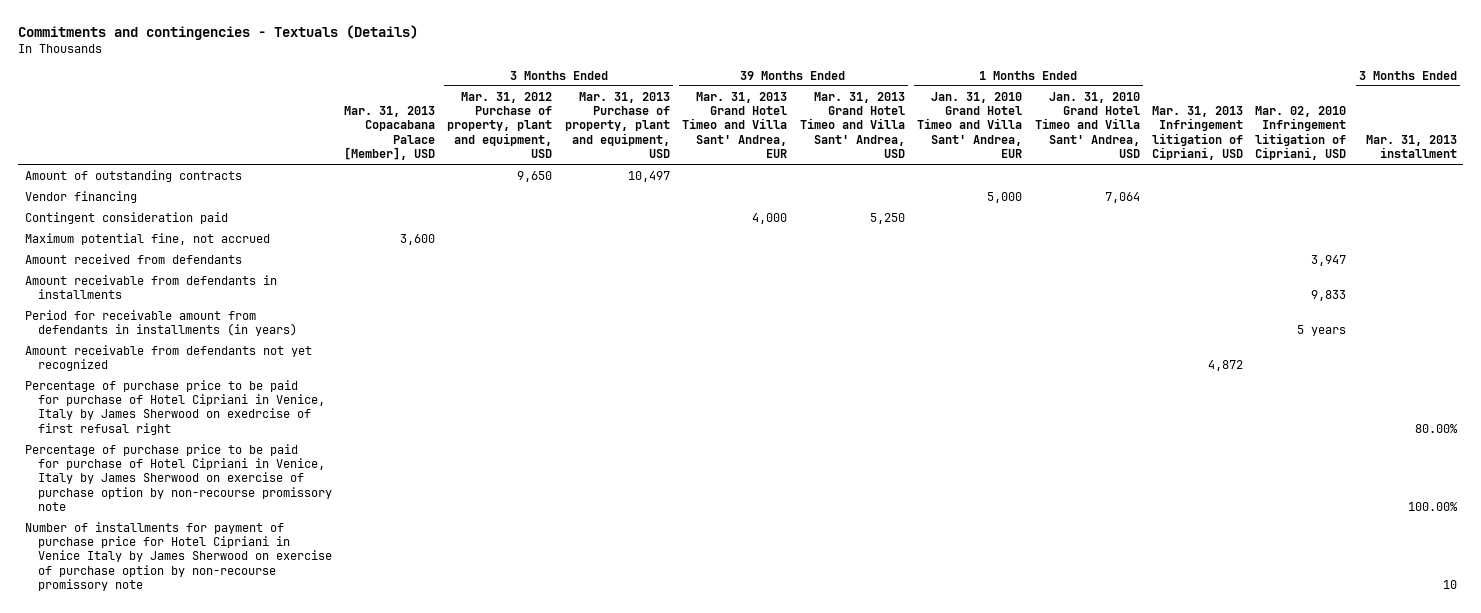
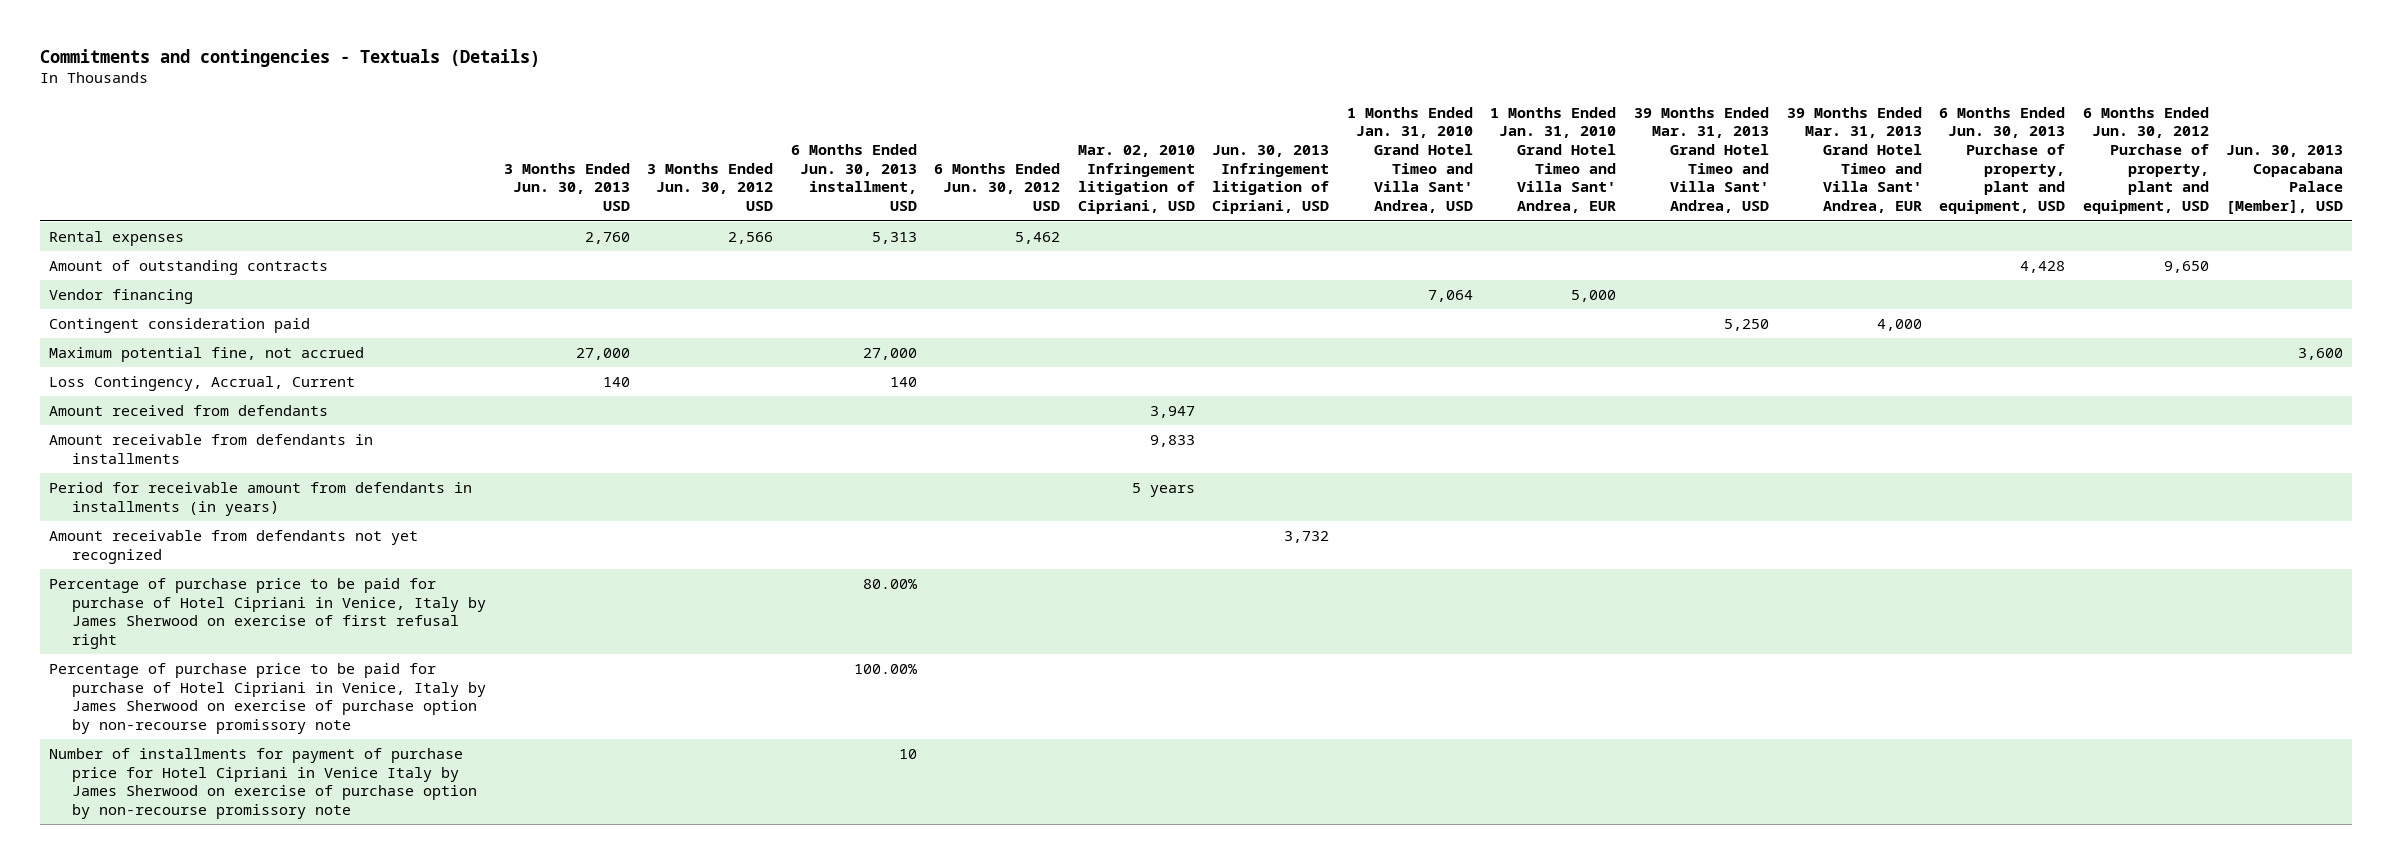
- | Mar. 31, 2013 Copacabana Palace [Member], USD | 3 Months Ended Mar. 31, 2012 Purchase of property, plant and equipment, USD | 3 Months Ended Mar. 31, 2013 Purchase of property, plant and equipment, USD | 39 Months Ended Mar. 31, 2013 Grand Hotel Timeo and Villa Sant' Andrea, EUR | 39 Months Ended Mar. 31, 2013 Grand Hotel Timeo and Villa Sant' Andrea, USD | 1 Months Ended Jan. 31, 2010 Grand Hotel Timeo and Villa Sant' Andrea, EUR | 1 Months Ended Jan. 31, 2010 Grand Hotel Timeo and Villa Sant' Andrea, USD | Mar. 31, 2013 Infringement litigation of Cipriani, USD | Mar. 02, 2010 Infringement litigation of Cipriani, USD | 3 Months Ended Mar. 31, 2013 installment
+ | 3 Months Ended Jun. 30, 2013 USD | 3 Months Ended Jun. 30, 2012 USD | 6 Months Ended Jun. 30, 2013 installment, USD | 6 Months Ended Jun. 30, 2012 USD | Mar. 02, 2010 Infringement litigation of Cipriani, USD | Jun. 30, 2013 Infringement litigation of Cipriani, USD | 1 Months Ended Jan. 31, 2010 Grand Hotel Timeo and Villa Sant' Andrea, USD | 1 Months Ended Jan. 31, 2010 Grand Hotel Timeo and Villa Sant' Andrea, EUR | 39 Months Ended Mar. 31, 2013 Grand Hotel Timeo and Villa Sant' Andrea, USD | 39 Months Ended Mar. 31, 2013 Grand Hotel Timeo and Villa Sant' Andrea, EUR | 6 Months Ended Jun. 30, 2013 Purchase of property, plant and equipment, USD | 6 Months Ended Jun. 30, 2012 Purchase of property, plant and equipment, USD | Jun. 30, 2013 Copacabana Palace [Member], USD
+ Rental expenses | 2,760 | 2,566 | 5,313 | 5,462 | | | | | | | | |
+ Loss Contingency, Accrual, Current | 140 | | 140 | | | | | | | | | |
- Percentage of purchase price to be paid for purchase of Hotel Cipriani in Venice, Italy by James Sherwood on exedrcise of first refusal right | | | | | | | | | | 80.00%
+ Percentage of purchase price to be paid for purchase of Hotel Cipriani in Venice, Italy by James Sherwood on exercise of first refusal right | | | 80.00% | | | | | | | | | |

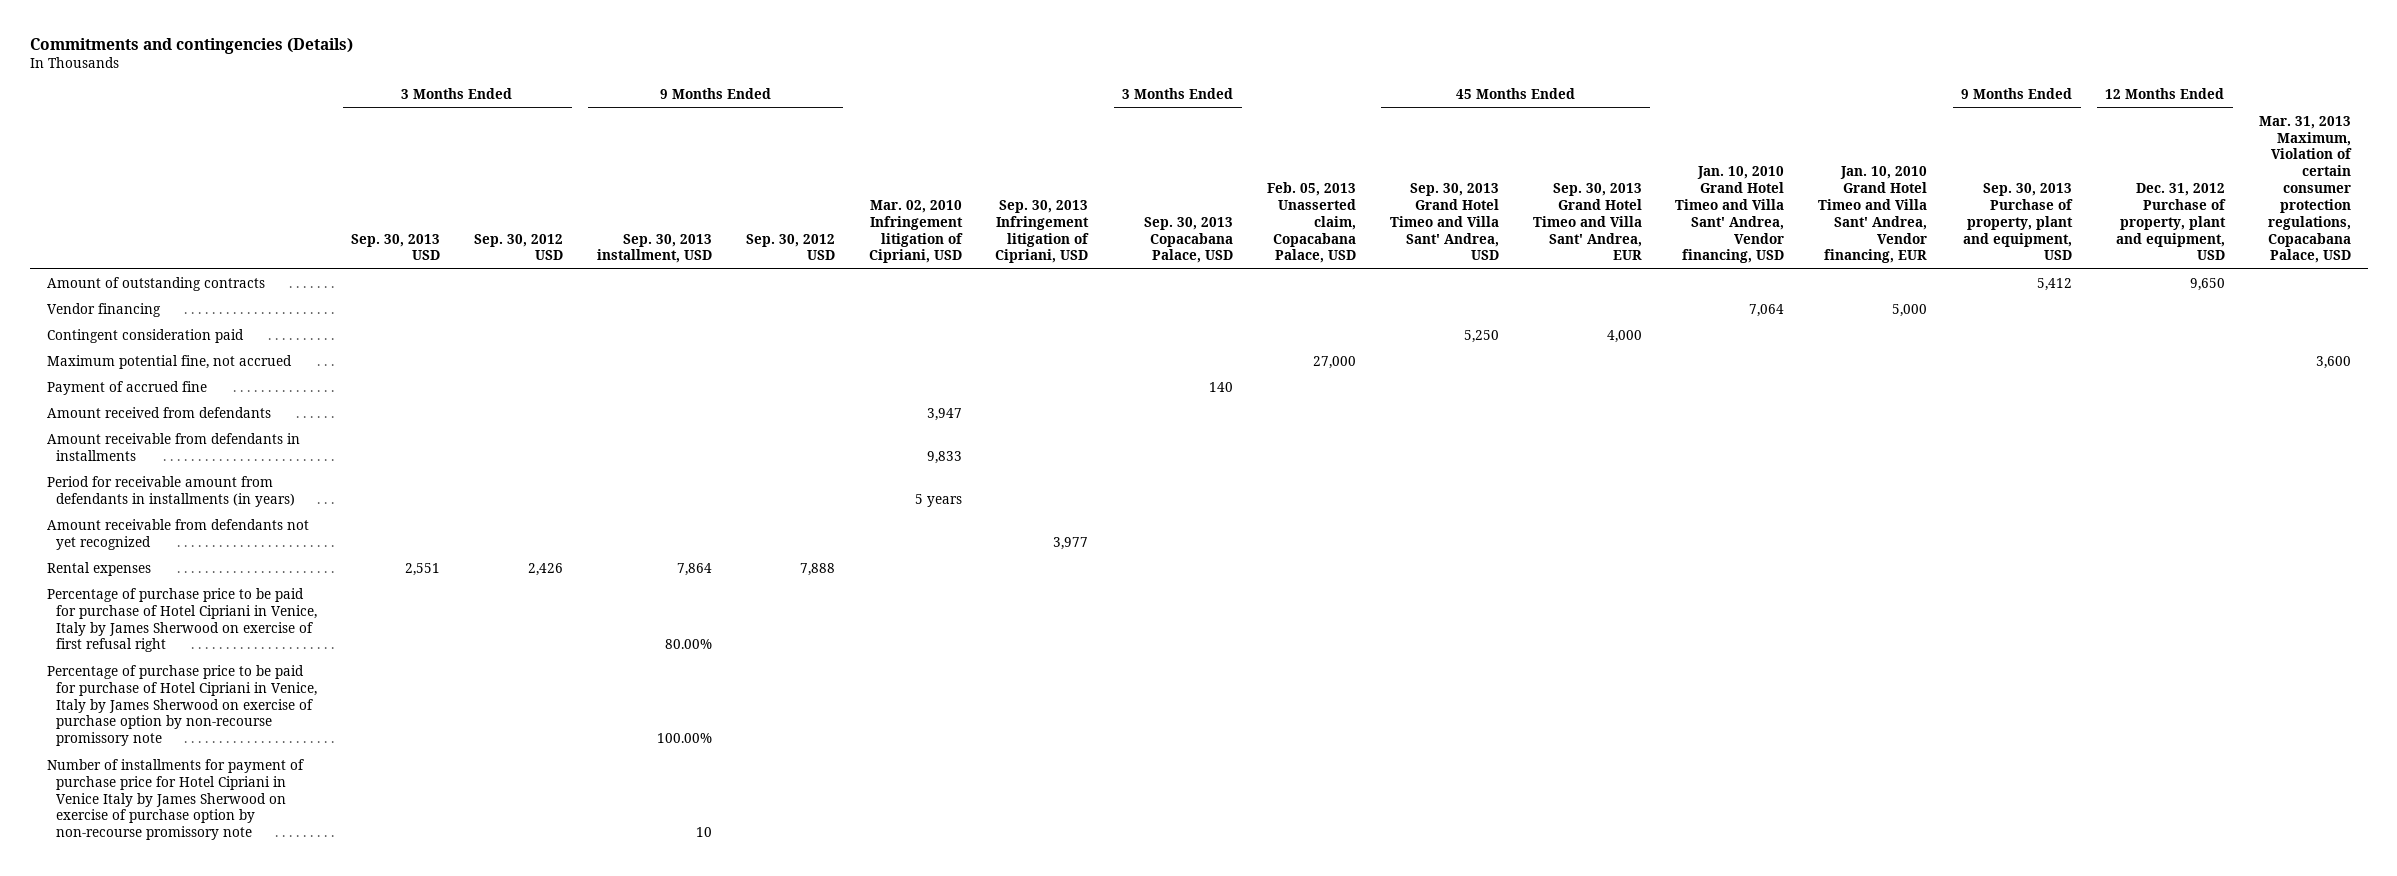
- Commitments and contingencies - Textuals (Details)
+ Commitments and contingencies (Details)
- | 3 Months Ended Jun. 30, 2013 USD | 3 Months Ended Jun. 30, 2012 USD | 6 Months Ended Jun. 30, 2013 installment, USD | 6 Months Ended Jun. 30, 2012 USD | Mar. 02, 2010 Infringement litigation of Cipriani, USD | Jun. 30, 2013 Infringement litigation of Cipriani, USD | 1 Months Ended Jan. 31, 2010 Grand Hotel Timeo and Villa Sant' Andrea, USD | 1 Months Ended Jan. 31, 2010 Grand Hotel Timeo and Villa Sant' Andrea, EUR | 39 Months Ended Mar. 31, 2013 Grand Hotel Timeo and Villa Sant' Andrea, USD | 39 Months Ended Mar. 31, 2013 Grand Hotel Timeo and Villa Sant' Andrea, EUR | 6 Months Ended Jun. 30, 2013 Purchase of property, plant and equipment, USD | 6 Months Ended Jun. 30, 2012 Purchase of property, plant and equipment, USD | Jun. 30, 2013 Copacabana Palace [Member], USD
+ | 3 Months Ended Sep. 30, 2013 USD | 3 Months Ended Sep. 30, 2012 USD | 9 Months Ended Sep. 30, 2013 installment, USD | 9 Months Ended Sep. 30, 2012 USD | Mar. 02, 2010 Infringement litigation of Cipriani, USD | Sep. 30, 2013 Infringement litigation of Cipriani, USD | 3 Months Ended Sep. 30, 2013 Copacabana Palace, USD | Feb. 05, 2013 Unasserted claim, Copacabana Palace, USD | 45 Months Ended Sep. 30, 2013 Grand Hotel Timeo and Villa Sant' Andrea, USD | 45 Months Ended Sep. 30, 2013 Grand Hotel Timeo and Villa Sant' Andrea, EUR | Jan. 10, 2010 Grand Hotel Timeo and Villa Sant' Andrea, Vendor financing, USD | Jan. 10, 2010 Grand Hotel Timeo and Villa Sant' Andrea, Vendor financing, EUR | 9 Months Ended Sep. 30, 2013 Purchase of property, plant and equipment, USD | 12 Months Ended Dec. 31, 2012 Purchase of property, plant and equipment, USD | Mar. 31, 2013 Maximum, Violation of certain consumer protection regulations, Copacabana Palace, USD
- Loss Contingency, Accrual, Current | 140 | | 140 | | | | | | | | | |
+ Payment of accrued fine | | | | | | | 140 | | | | | | | |
moved down: Rental expenses | 2,551 | 2,426 | 7,864 | 7,888 | | | | | | | | | | |

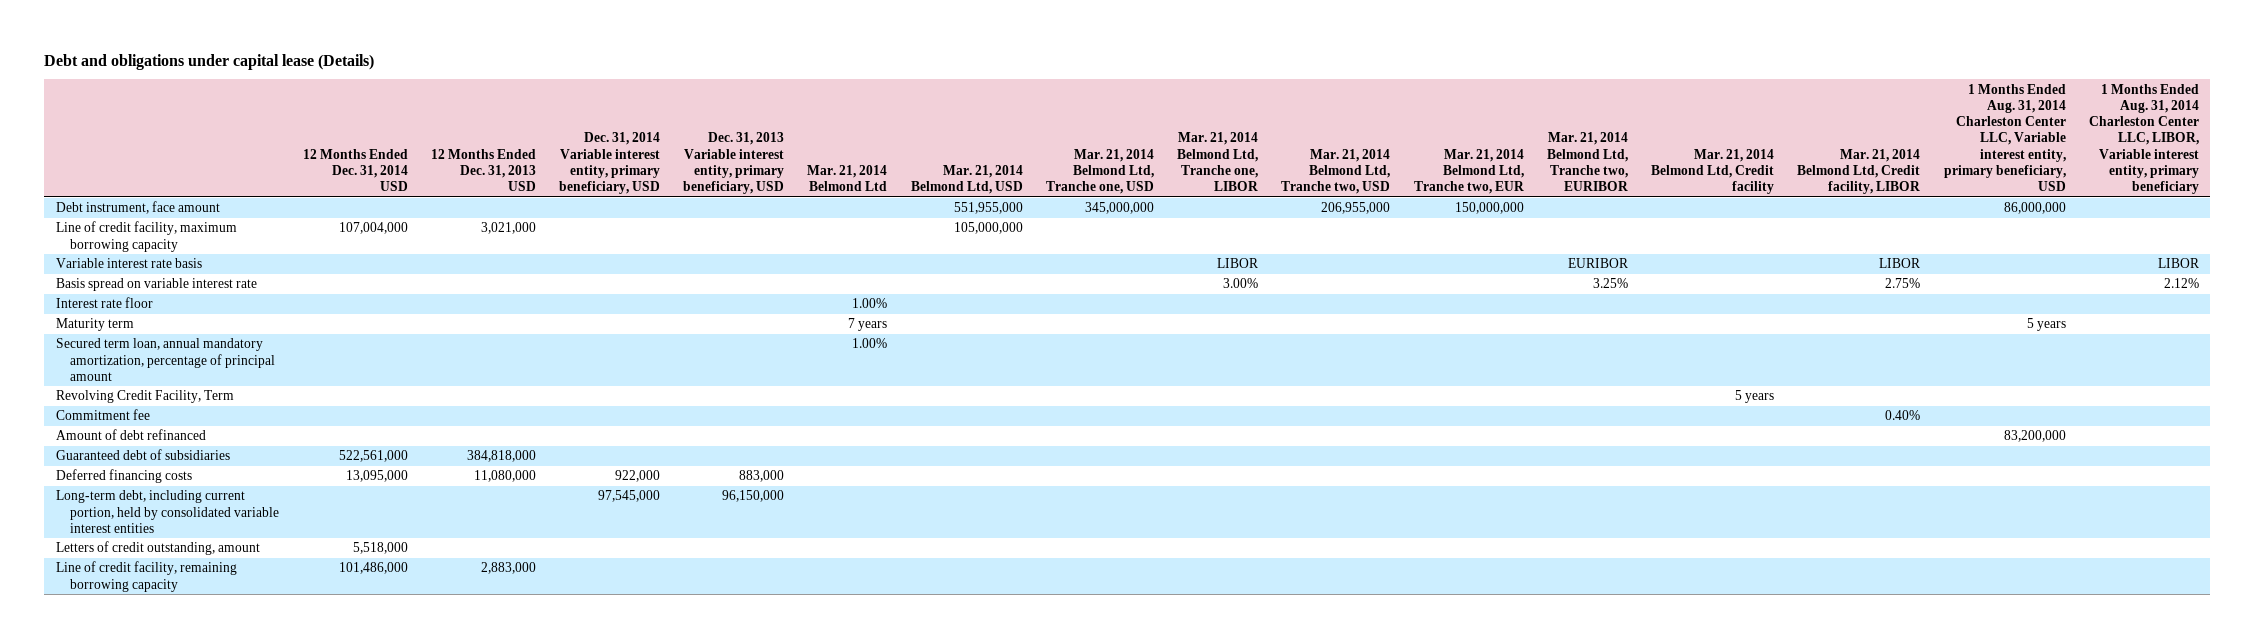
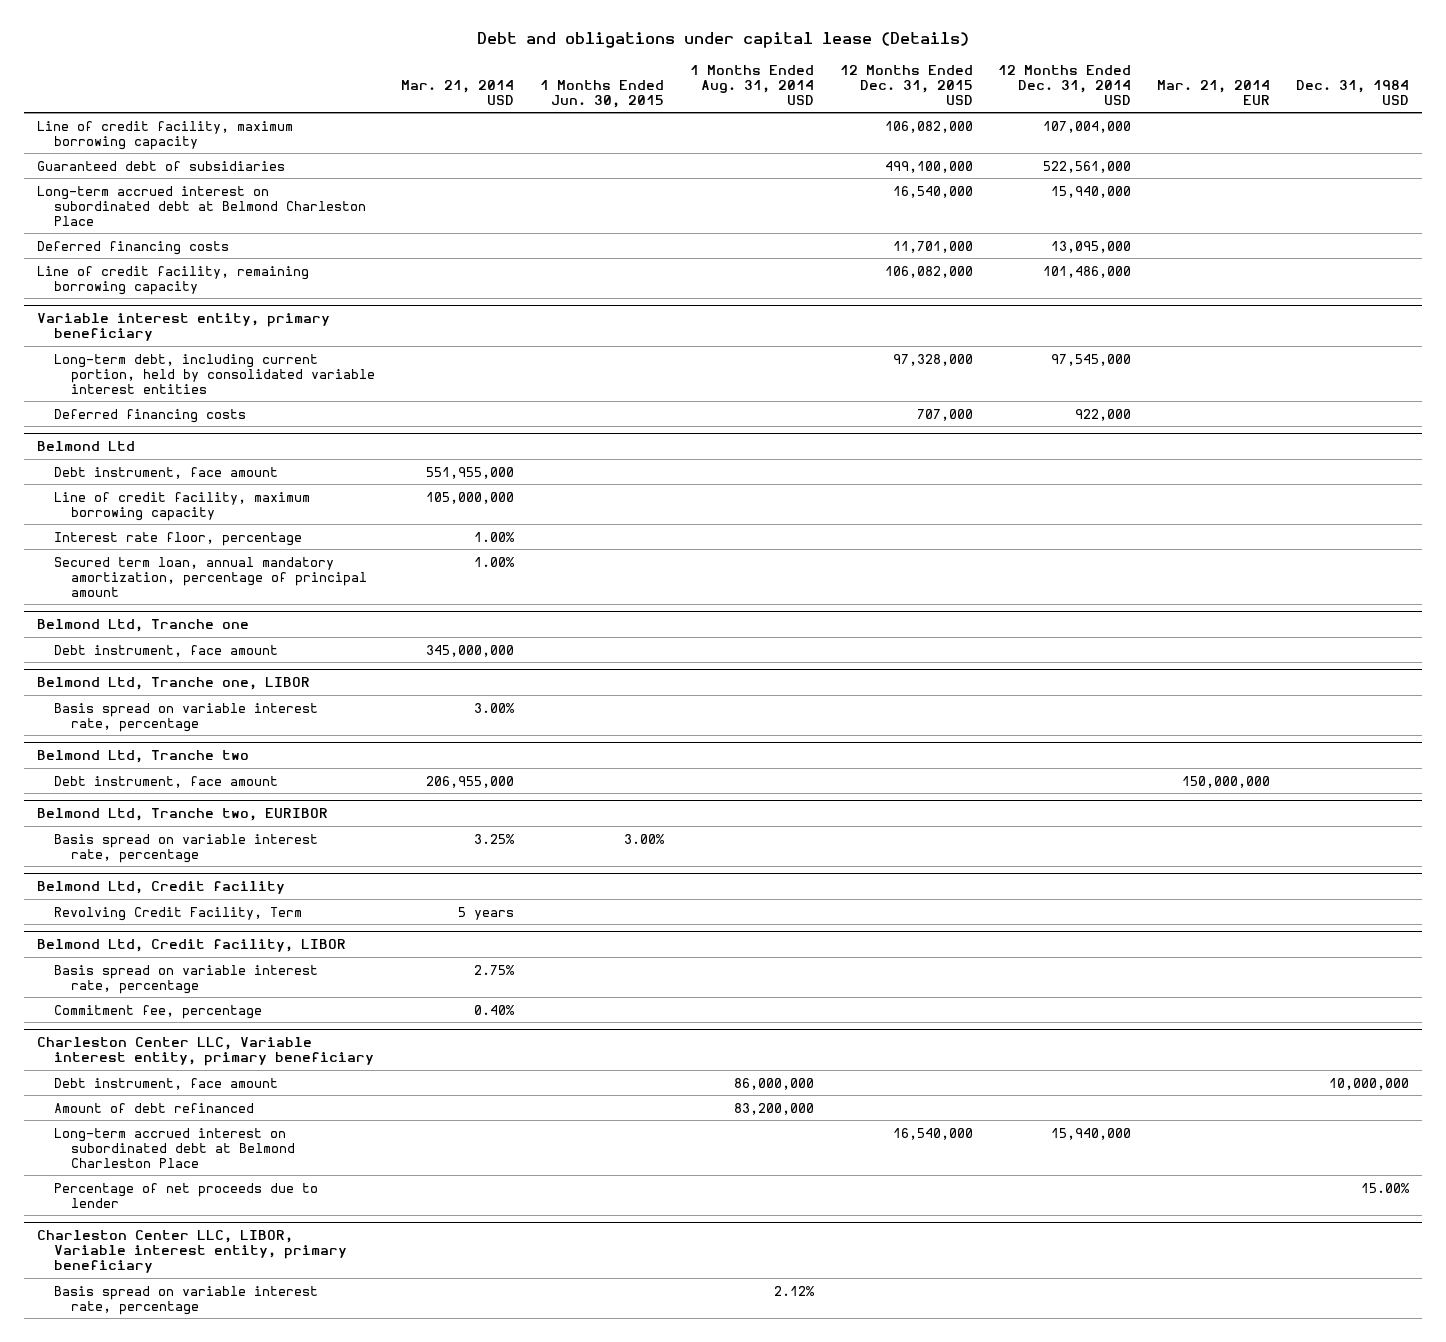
- | 12 Months Ended Dec. 31, 2014 USD | 12 Months Ended Dec. 31, 2013 USD | Dec. 31, 2014 Variable interest entity, primary beneficiary, USD | Dec. 31, 2013 Variable interest entity, primary beneficiary, USD | Mar. 21, 2014 Belmond Ltd | Mar. 21, 2014 Belmond Ltd, USD | Mar. 21, 2014 Belmond Ltd, Tranche one, USD | Mar. 21, 2014 Belmond Ltd, Tranche one, LIBOR | Mar. 21, 2014 Belmond Ltd, Tranche two, USD | Mar. 21, 2014 Belmond Ltd, Tranche two, EUR | Mar. 21, 2014 Belmond Ltd, Tranche two, EURIBOR | Mar. 21, 2014 Belmond Ltd, Credit facility | Mar. 21, 2014 Belmond Ltd, Credit facility, LIBOR | 1 Months Ended Aug. 31, 2014 Charleston Center LLC, Variable interest entity, primary beneficiary, USD | 1 Months Ended Aug. 31, 2014 Charleston Center LLC, LIBOR, Variable interest entity, primary beneficiary
+ | Mar. 21, 2014 USD | 1 Months Ended Jun. 30, 2015 | 1 Months Ended Aug. 31, 2014 USD | 12 Months Ended Dec. 31, 2015 USD | 12 Months Ended Dec. 31, 2014 USD | Mar. 21, 2014 EUR | Dec. 31, 1984 USD
- Debt instrument, face amount | | | | | | 551,955,000 | 345,000,000 | | 206,955,000 | 150,000,000 | | | | 86,000,000 |
- Variable interest rate basis | | | | | | | | LIBOR | | | EURIBOR | | LIBOR | | LIBOR
- Basis spread on variable interest rate | | | | | | | | 3.00% | | | 3.25% | | 2.75% | | 2.12%
- Interest rate floor | | | | | 1.00% | | | | | | | | | |
- Maturity term | | | | | 7 years | | | | | | | | | 5 years |
- Secured term loan, annual mandatory amortization, percentage of principal amount | | | | | 1.00% | | | | | | | | | |
- Revolving Credit Facility, Term | | | | | | | | | | | | 5 years | | |
- Commitment fee | | | | | | | | | | | | | 0.40% | |
- Amount of debt refinanced | | | | | | | | | | | | | | 83,200,000 |
+ Long-term accrued interest on subordinated debt at Belmond Charleston Place | | | | 16,540,000 | 15,940,000 | |
- Long-term debt, including current portion, held by consolidated variable interest entities | | | 97,545,000 | 96,150,000 | | | | | | | | | | |
- Letters of credit outstanding, amount | 5,518,000 | | | | | | | | | | | | | |
+ Variable interest entity, primary beneficiary
+ Long-term debt, including current portion, held by consolidated variable interest entities | | | | 97,328,000 | 97,545,000 | |
+ Deferred financing costs | | | | 707,000 | 922,000 | |
+ Belmond Ltd
+ Debt instrument, face amount | 551,955,000 | | | | | |
+ Line of credit facility, maximum borrowing capacity | 105,000,000 | | | | | |
+ Interest rate floor, percentage | 1.00% | | | | | |
+ Secured term loan, annual mandatory amortization, percentage of principal amount | 1.00% | | | | | |
+ Belmond Ltd, Tranche one
+ Debt instrument, face amount | 345,000,000 | | | | | |
+ Belmond Ltd, Tranche one, LIBOR
+ Basis spread on variable interest rate, percentage | 3.00% | | | | | |
+ Belmond Ltd, Tranche two
+ Debt instrument, face amount | 206,955,000 | | | | | 150,000,000 |
+ Belmond Ltd, Tranche two, EURIBOR
+ Basis spread on variable interest rate, percentage | 3.25% | 3.00% | | | | |
+ Belmond Ltd, Credit facility
+ Revolving Credit Facility, Term | 5 years | | | | | |
+ Belmond Ltd, Credit facility, LIBOR
+ Basis spread on variable interest rate, percentage | 2.75% | | | | | |
+ Commitment fee, percentage | 0.40% | | | | | |
+ Charleston Center LLC, Variable interest entity, primary beneficiary
+ Debt instrument, face amount | | | 86,000,000 | | | | 10,000,000
+ Amount of debt refinanced | | | 83,200,000 | | | |
+ Long-term accrued interest on subordinated debt at Belmond Charleston Place | | | | 16,540,000 | 15,940,000 | |
+ Percentage of net proceeds due to lender | | | | | | | 15.00%
+ Charleston Center LLC, LIBOR, Variable interest entity, primary beneficiary
+ Basis spread on variable interest rate, percentage | | | 2.12% | | | |

